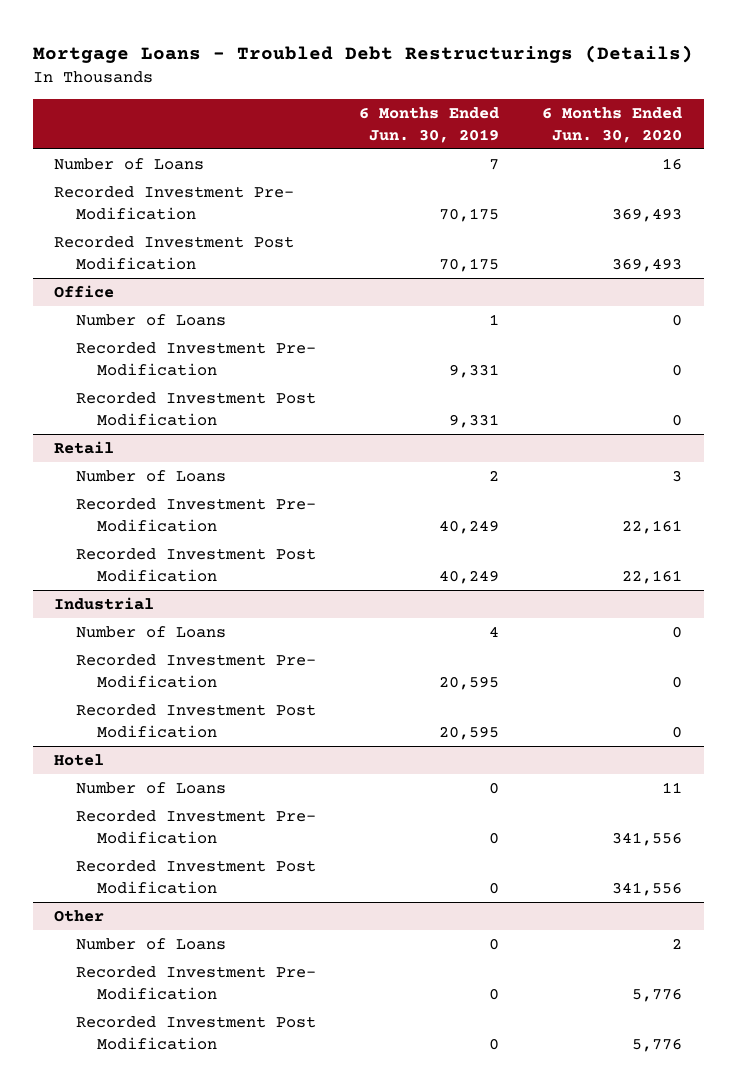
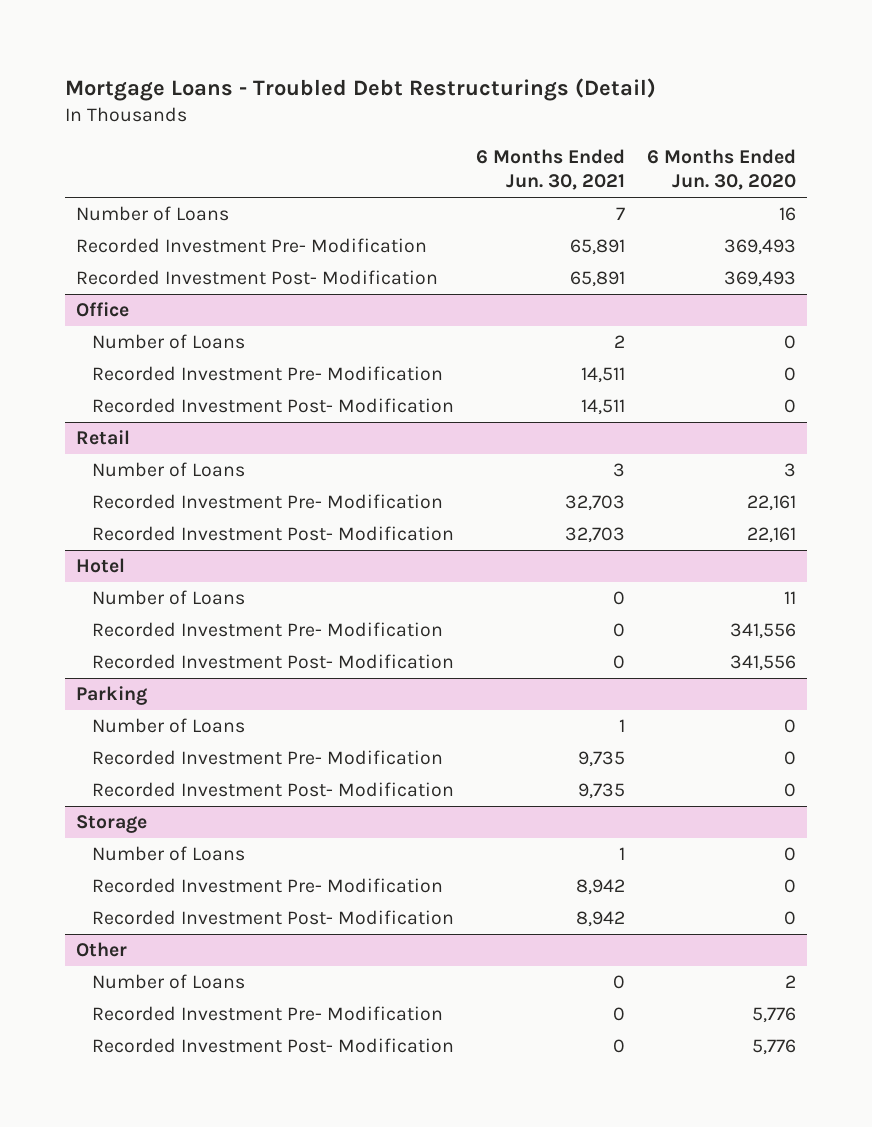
- Mortgage Loans - Troubled Debt Restructurings (Details)
+ Mortgage Loans - Troubled Debt Restructurings (Detail)
- | 6 Months Ended Jun. 30, 2019 | 6 Months Ended Jun. 30, 2020
+ | 6 Months Ended Jun. 30, 2021 | 6 Months Ended Jun. 30, 2020
- Recorded Investment Post Modification | 70,175 | 369,493
+ Recorded Investment Post- Modification | 65,891 | 369,493
@ Office
- Recorded Investment Post Modification | 9,331 | 0
+ Recorded Investment Post- Modification | 14,511 | 0
@ Retail
- Recorded Investment Post Modification | 40,249 | 22,161
- Industrial
- Number of Loans | 4 | 0
- Recorded Investment Pre- Modification | 20,595 | 0
- Recorded Investment Post Modification | 20,595 | 0
@ Retail
+ Recorded Investment Post- Modification | 32,703 | 22,161
@ Hotel
- Recorded Investment Post Modification | 0 | 341,556
+ Recorded Investment Post- Modification | 0 | 341,556
+ Parking
+ Number of Loans | 1 | 0
+ Recorded Investment Pre- Modification | 9,735 | 0
+ Recorded Investment Post- Modification | 9,735 | 0
+ Storage
+ Number of Loans | 1 | 0
+ Recorded Investment Pre- Modification | 8,942 | 0
+ Recorded Investment Post- Modification | 8,942 | 0
@ Other
- Recorded Investment Post Modification | 0 | 5,776
+ Recorded Investment Post- Modification | 0 | 5,776

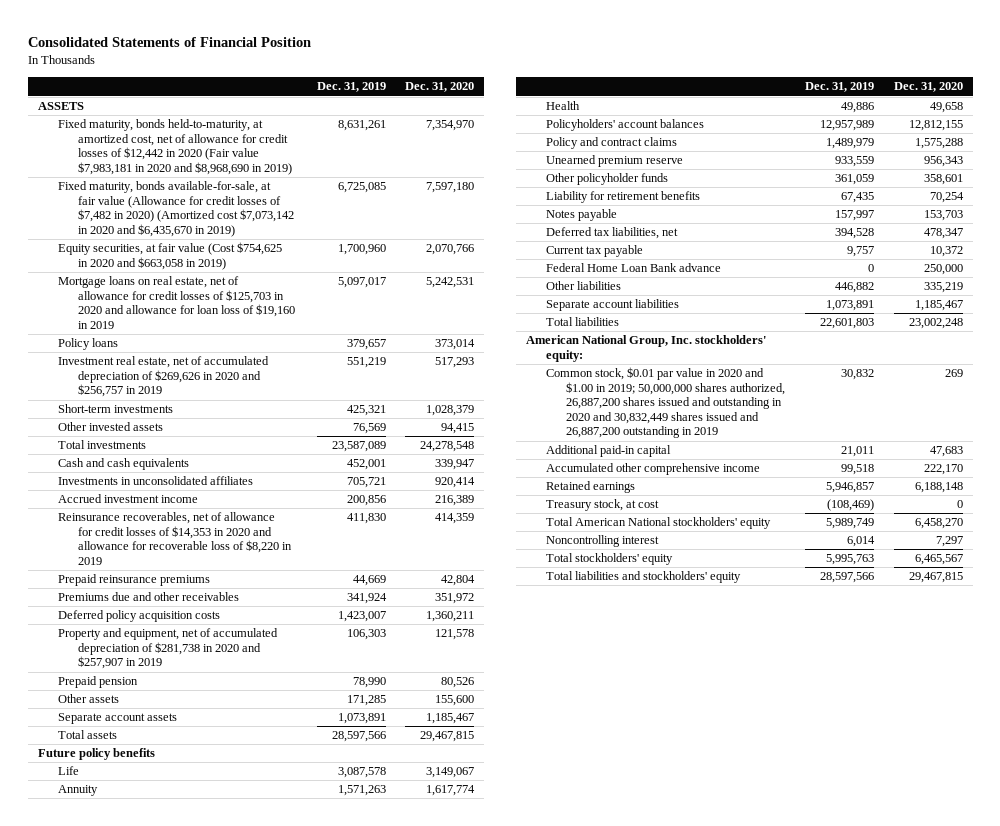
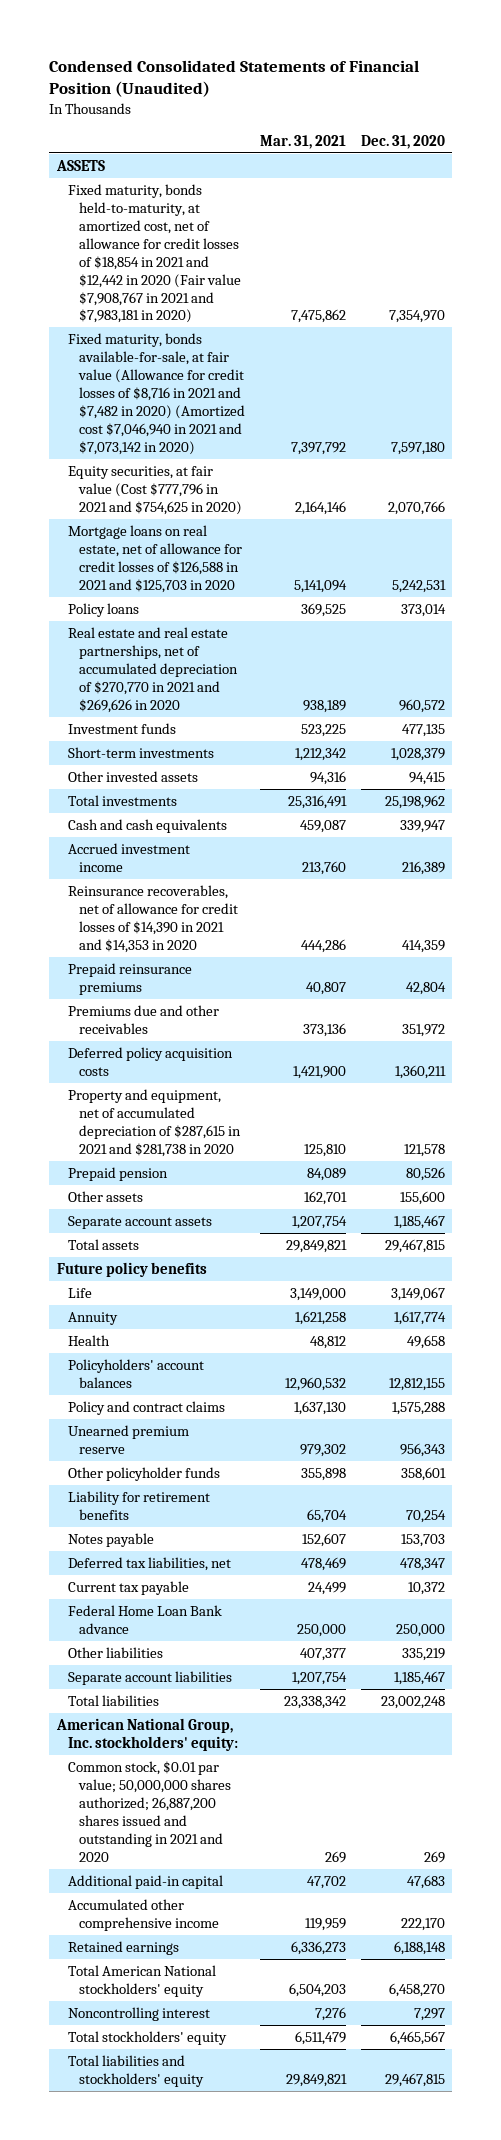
- Consolidated Statements of Financial Position
+ Condensed Consolidated Statements of Financial Position (Unaudited)
- | Dec. 31, 2019 | Dec. 31, 2020
+ | Mar. 31, 2021 | Dec. 31, 2020
- Fixed maturity, bonds held-to-maturity, at amortized cost, net of allowance for credit losses of $12,442 in 2020 (Fair value $7,983,181 in 2020 and $8,968,690 in 2019) | 8,631,261 | 7,354,970
- Fixed maturity, bonds available-for-sale, at fair value (Allowance for credit losses of $7,482 in 2020) (Amortized cost $7,073,142 in 2020 and $6,435,670 in 2019) | 6,725,085 | 7,597,180
- Equity securities, at fair value (Cost $754,625 in 2020 and $663,058 in 2019) | 1,700,960 | 2,070,766
- Mortgage loans on real estate, net of allowance for credit losses of $125,703 in 2020 and allowance for loan loss of $19,160 in 2019 | 5,097,017 | 5,242,531
+ Fixed maturity, bonds held-to-maturity, at amortized cost, net of allowance for credit losses of $18,854 in 2021 and $12,442 in 2020 (Fair value $7,908,767 in 2021 and $7,983,181 in 2020) | 7,475,862 | 7,354,970
+ Fixed maturity, bonds available-for-sale, at fair value (Allowance for credit losses of $8,716 in 2021 and $7,482 in 2020) (Amortized cost $7,046,940 in 2021 and $7,073,142 in 2020) | 7,397,792 | 7,597,180
+ Equity securities, at fair value (Cost $777,796 in 2021 and $754,625 in 2020) | 2,164,146 | 2,070,766
+ Mortgage loans on real estate, net of allowance for credit losses of $126,588 in 2021 and $125,703 in 2020 | 5,141,094 | 5,242,531
- Investment real estate, net of accumulated depreciation of $269,626 in 2020 and $256,757 in 2019 | 551,219 | 517,293
+ Real estate and real estate partnerships, net of accumulated depreciation of $270,770 in 2021 and $269,626 in 2020 | 938,189 | 960,572
+ Investment funds | 523,225 | 477,135
- Total investments | 23,587,089 | 24,278,548
+ Total investments | 25,316,491 | 25,198,962
- Investments in unconsolidated affiliates | 705,721 | 920,414
- Reinsurance recoverables, net of allowance for credit losses of $14,353 in 2020 and allowance for recoverable loss of $8,220 in 2019 | 411,830 | 414,359
+ Reinsurance recoverables, net of allowance for credit losses of $14,390 in 2021 and $14,353 in 2020 | 444,286 | 414,359
- Property and equipment, net of accumulated depreciation of $281,738 in 2020 and $257,907 in 2019 | 106,303 | 121,578
+ Property and equipment, net of accumulated depreciation of $287,615 in 2021 and $281,738 in 2020 | 125,810 | 121,578
- Common stock, $0.01 par value in 2020 and $1.00 in 2019; 50,000,000 shares authorized, 26,887,200 shares issued and outstanding in 2020 and 30,832,449 shares issued and 26,887,200 outstanding in 2019 | 30,832 | 269
+ Common stock, $0.01 par value; 50,000,000 shares authorized; 26,887,200 shares issued and outstanding in 2021 and 2020 | 269 | 269
- Treasury stock, at cost | (108,469) | 0

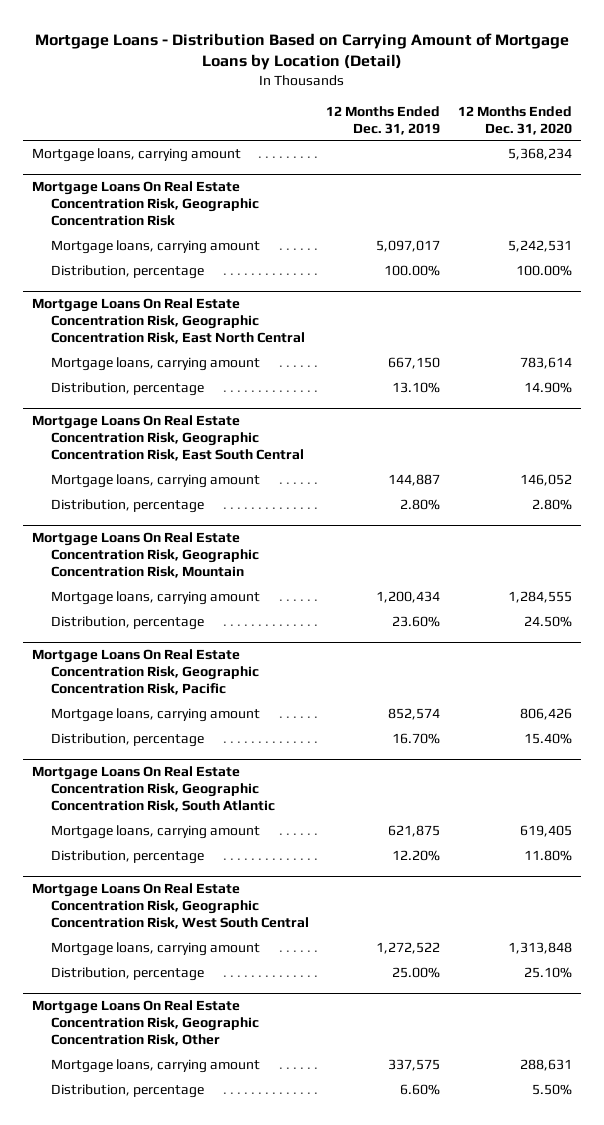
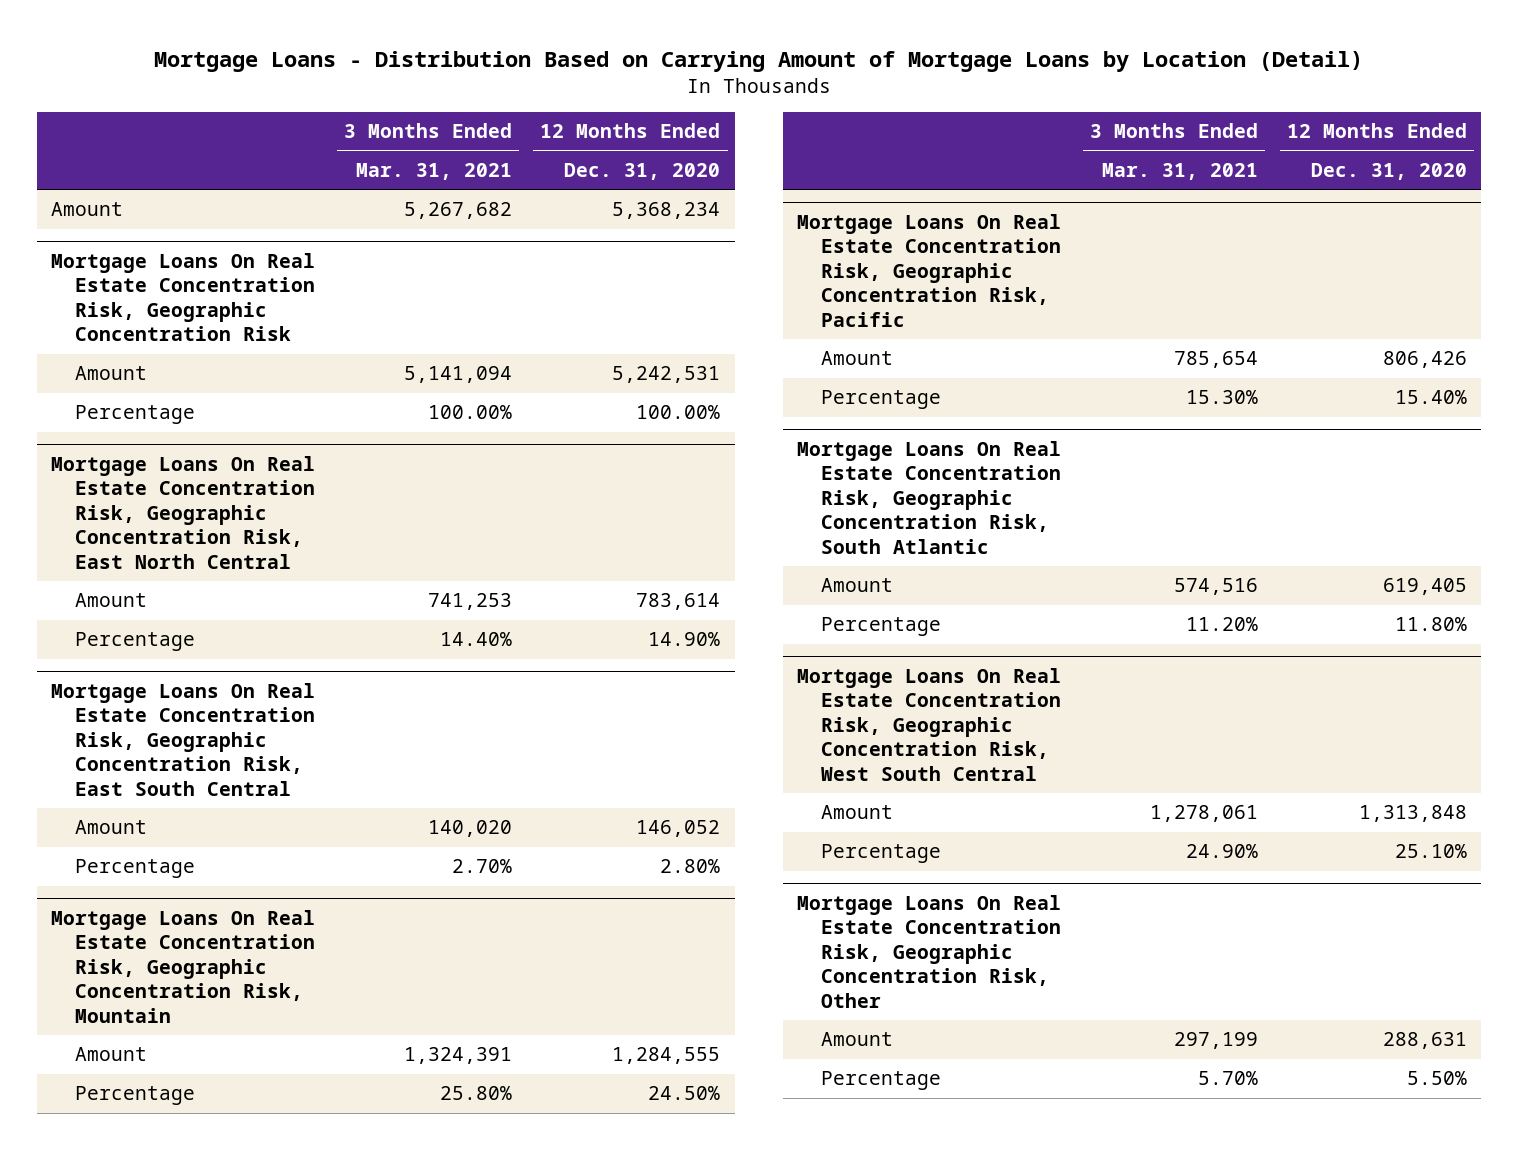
- | 12 Months Ended Dec. 31, 2019 | 12 Months Ended Dec. 31, 2020
+ | 3 Months Ended Mar. 31, 2021 | 12 Months Ended Dec. 31, 2020
- Mortgage loans, carrying amount | | 5,368,234
+ Amount | 5,267,682 | 5,368,234
@ Mortgage Loans On Real Estate Concentration Risk, Geographic Concentration Risk
- Mortgage loans, carrying amount | 5,097,017 | 5,242,531
- Distribution, percentage | 100.00% | 100.00%
+ Amount | 5,141,094 | 5,242,531
+ Percentage | 100.00% | 100.00%
@ Mortgage Loans On Real Estate Concentration Risk, Geographic Concentration Risk, East North Central
- Mortgage loans, carrying amount | 667,150 | 783,614
- Distribution, percentage | 13.10% | 14.90%
+ Amount | 741,253 | 783,614
+ Percentage | 14.40% | 14.90%
@ Mortgage Loans On Real Estate Concentration Risk, Geographic Concentration Risk, East South Central
- Mortgage loans, carrying amount | 144,887 | 146,052
- Distribution, percentage | 2.80% | 2.80%
+ Amount | 140,020 | 146,052
+ Percentage | 2.70% | 2.80%
@ Mortgage Loans On Real Estate Concentration Risk, Geographic Concentration Risk, Mountain
- Mortgage loans, carrying amount | 1,200,434 | 1,284,555
- Distribution, percentage | 23.60% | 24.50%
+ Amount | 1,324,391 | 1,284,555
+ Percentage | 25.80% | 24.50%
@ Mortgage Loans On Real Estate Concentration Risk, Geographic Concentration Risk, Pacific
- Mortgage loans, carrying amount | 852,574 | 806,426
- Distribution, percentage | 16.70% | 15.40%
+ Amount | 785,654 | 806,426
+ Percentage | 15.30% | 15.40%
@ Mortgage Loans On Real Estate Concentration Risk, Geographic Concentration Risk, South Atlantic
- Mortgage loans, carrying amount | 621,875 | 619,405
- Distribution, percentage | 12.20% | 11.80%
+ Amount | 574,516 | 619,405
+ Percentage | 11.20% | 11.80%
@ Mortgage Loans On Real Estate Concentration Risk, Geographic Concentration Risk, West South Central
- Mortgage loans, carrying amount | 1,272,522 | 1,313,848
- Distribution, percentage | 25.00% | 25.10%
+ Amount | 1,278,061 | 1,313,848
+ Percentage | 24.90% | 25.10%
@ Mortgage Loans On Real Estate Concentration Risk, Geographic Concentration Risk, Other
- Mortgage loans, carrying amount | 337,575 | 288,631
- Distribution, percentage | 6.60% | 5.50%
+ Amount | 297,199 | 288,631
+ Percentage | 5.70% | 5.50%

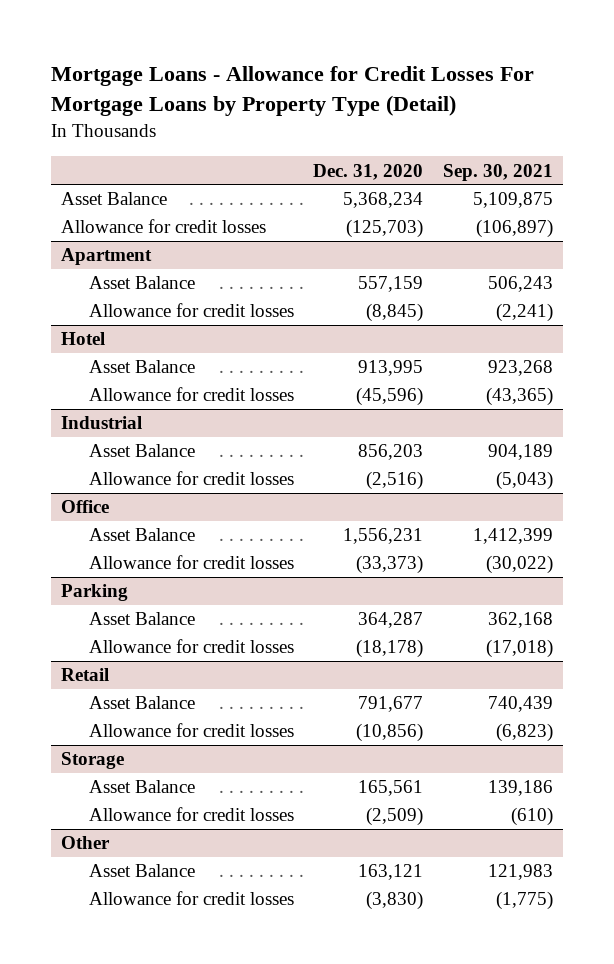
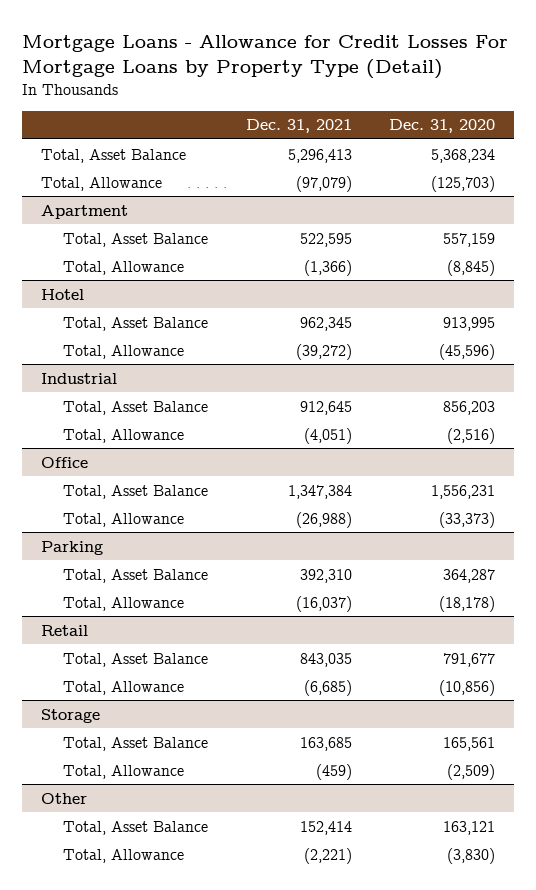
- | Dec. 31, 2020 | Sep. 30, 2021
+ | Dec. 31, 2021 | Dec. 31, 2020
- Asset Balance | 5,368,234 | 5,109,875
- Allowance for credit losses | (125,703) | (106,897)
+ Total, Asset Balance | 5,296,413 | 5,368,234
+ Total, Allowance | (97,079) | (125,703)
@ Apartment
- Asset Balance | 557,159 | 506,243
- Allowance for credit losses | (8,845) | (2,241)
+ Total, Asset Balance | 522,595 | 557,159
+ Total, Allowance | (1,366) | (8,845)
@ Hotel
- Asset Balance | 913,995 | 923,268
- Allowance for credit losses | (45,596) | (43,365)
+ Total, Asset Balance | 962,345 | 913,995
+ Total, Allowance | (39,272) | (45,596)
@ Industrial
- Asset Balance | 856,203 | 904,189
- Allowance for credit losses | (2,516) | (5,043)
+ Total, Asset Balance | 912,645 | 856,203
+ Total, Allowance | (4,051) | (2,516)
@ Office
- Asset Balance | 1,556,231 | 1,412,399
- Allowance for credit losses | (33,373) | (30,022)
+ Total, Asset Balance | 1,347,384 | 1,556,231
+ Total, Allowance | (26,988) | (33,373)
@ Parking
- Asset Balance | 364,287 | 362,168
- Allowance for credit losses | (18,178) | (17,018)
+ Total, Asset Balance | 392,310 | 364,287
+ Total, Allowance | (16,037) | (18,178)
@ Retail
- Asset Balance | 791,677 | 740,439
- Allowance for credit losses | (10,856) | (6,823)
+ Total, Asset Balance | 843,035 | 791,677
+ Total, Allowance | (6,685) | (10,856)
@ Storage
- Asset Balance | 165,561 | 139,186
- Allowance for credit losses | (2,509) | (610)
+ Total, Asset Balance | 163,685 | 165,561
+ Total, Allowance | (459) | (2,509)
@ Other
- Asset Balance | 163,121 | 121,983
- Allowance for credit losses | (3,830) | (1,775)
+ Total, Asset Balance | 152,414 | 163,121
+ Total, Allowance | (2,221) | (3,830)

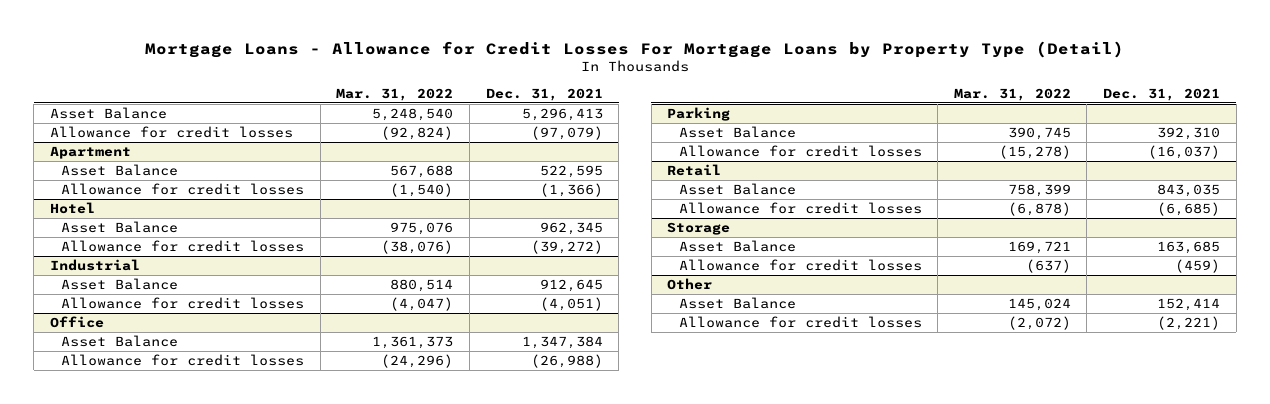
- | Dec. 31, 2021 | Dec. 31, 2020
+ | Mar. 31, 2022 | Dec. 31, 2021
- Total, Asset Balance | 5,296,413 | 5,368,234
- Total, Allowance | (97,079) | (125,703)
+ Asset Balance | 5,248,540 | 5,296,413
+ Allowance for credit losses | (92,824) | (97,079)
@ Apartment
- Total, Asset Balance | 522,595 | 557,159
- Total, Allowance | (1,366) | (8,845)
+ Asset Balance | 567,688 | 522,595
+ Allowance for credit losses | (1,540) | (1,366)
@ Hotel
- Total, Asset Balance | 962,345 | 913,995
- Total, Allowance | (39,272) | (45,596)
+ Asset Balance | 975,076 | 962,345
+ Allowance for credit losses | (38,076) | (39,272)
@ Industrial
- Total, Asset Balance | 912,645 | 856,203
- Total, Allowance | (4,051) | (2,516)
+ Asset Balance | 880,514 | 912,645
+ Allowance for credit losses | (4,047) | (4,051)
@ Office
- Total, Asset Balance | 1,347,384 | 1,556,231
- Total, Allowance | (26,988) | (33,373)
+ Asset Balance | 1,361,373 | 1,347,384
+ Allowance for credit losses | (24,296) | (26,988)
@ Parking
- Total, Asset Balance | 392,310 | 364,287
- Total, Allowance | (16,037) | (18,178)
+ Asset Balance | 390,745 | 392,310
+ Allowance for credit losses | (15,278) | (16,037)
@ Retail
- Total, Asset Balance | 843,035 | 791,677
- Total, Allowance | (6,685) | (10,856)
+ Asset Balance | 758,399 | 843,035
+ Allowance for credit losses | (6,878) | (6,685)
@ Storage
- Total, Asset Balance | 163,685 | 165,561
- Total, Allowance | (459) | (2,509)
+ Asset Balance | 169,721 | 163,685
+ Allowance for credit losses | (637) | (459)
@ Other
- Total, Asset Balance | 152,414 | 163,121
- Total, Allowance | (2,221) | (3,830)
+ Asset Balance | 145,024 | 152,414
+ Allowance for credit losses | (2,072) | (2,221)

